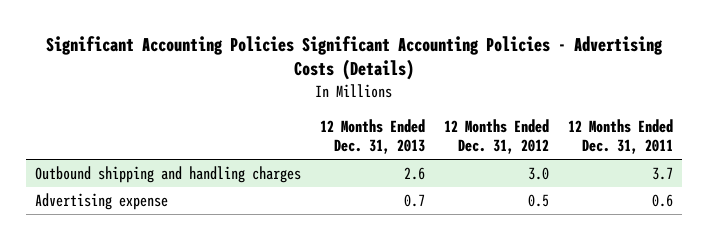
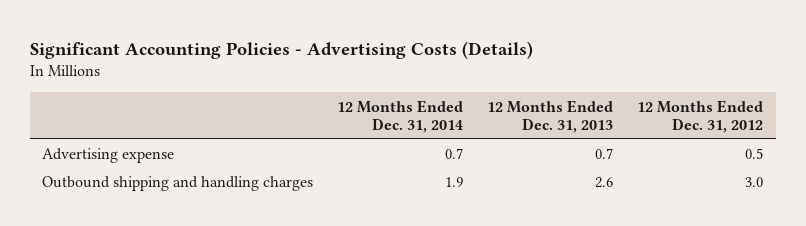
- Significant Accounting Policies Significant Accounting Policies - Advertising Costs (Details)
+ Significant Accounting Policies - Advertising Costs (Details)
- | 12 Months Ended Dec. 31, 2013 | 12 Months Ended Dec. 31, 2012 | 12 Months Ended Dec. 31, 2011
+ | 12 Months Ended Dec. 31, 2014 | 12 Months Ended Dec. 31, 2013 | 12 Months Ended Dec. 31, 2012
moved down: Outbound shipping and handling charges | 1.9 | 2.6 | 3.0

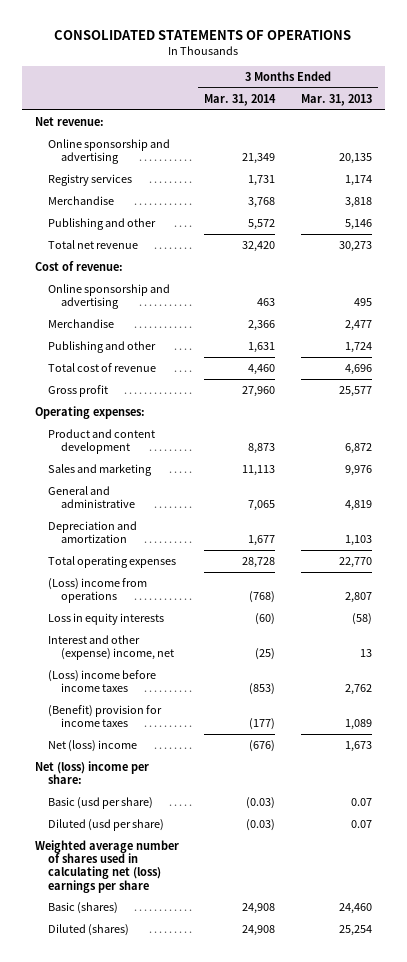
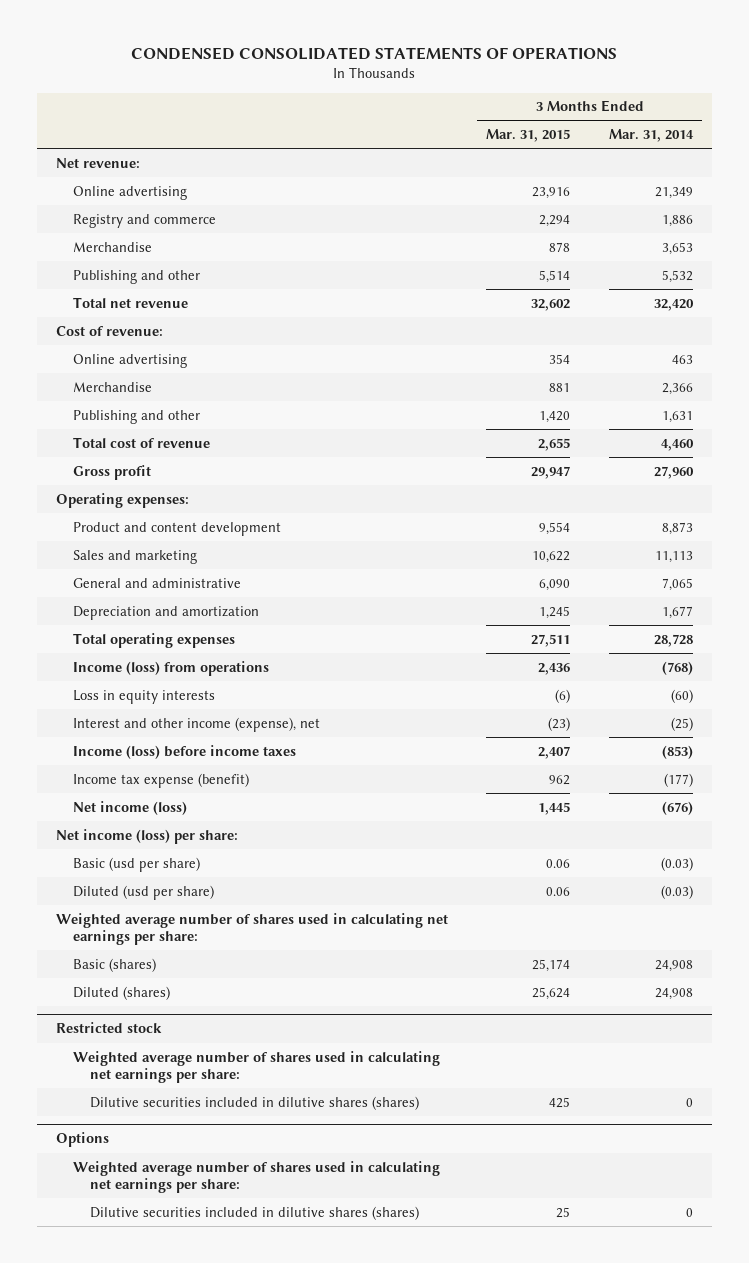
- CONSOLIDATED STATEMENTS OF OPERATIONS
+ CONDENSED CONSOLIDATED STATEMENTS OF OPERATIONS
- | 3 Months Ended Mar. 31, 2014 | 3 Months Ended Mar. 31, 2013
+ | 3 Months Ended Mar. 31, 2015 | 3 Months Ended Mar. 31, 2014
- Online sponsorship and advertising | 21,349 | 20,135
- Registry services | 1,731 | 1,174
- Merchandise | 3,768 | 3,818
- Publishing and other | 5,572 | 5,146
+ Online advertising | 23,916 | 21,349
+ Registry and commerce | 2,294 | 1,886
+ Merchandise | 878 | 3,653
+ Publishing and other | 5,514 | 5,532
- Online sponsorship and advertising | 463 | 495
+ Online advertising | 354 | 463
- (Loss) income from operations | (768) | 2,807
+ Income (loss) from operations | 2,436 | (768)
- Interest and other (expense) income, net | (25) | 13
- (Loss) income before income taxes | (853) | 2,762
- (Benefit) provision for income taxes | (177) | 1,089
- Net (loss) income | (676) | 1,673
- Net (loss) income per share:
+ Interest and other income (expense), net | (23) | (25)
+ Income (loss) before income taxes | 2,407 | (853)
+ Income tax expense (benefit) | 962 | (177)
+ Net income (loss) | 1,445 | (676)
+ Net income (loss) per share:
- Weighted average number of shares used in calculating net (loss) earnings per share
+ Weighted average number of shares used in calculating net earnings per share:
+ Restricted stock
+ Weighted average number of shares used in calculating net earnings per share:
+ Dilutive securities included in dilutive shares (shares) | 425 | 0
+ Options
+ Weighted average number of shares used in calculating net earnings per share:
+ Dilutive securities included in dilutive shares (shares) | 25 | 0

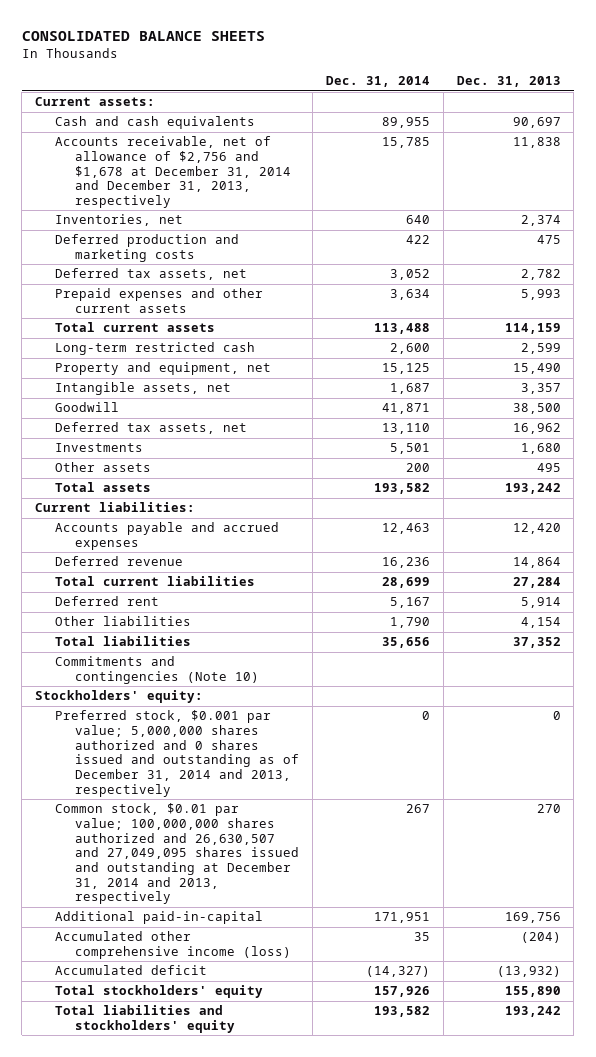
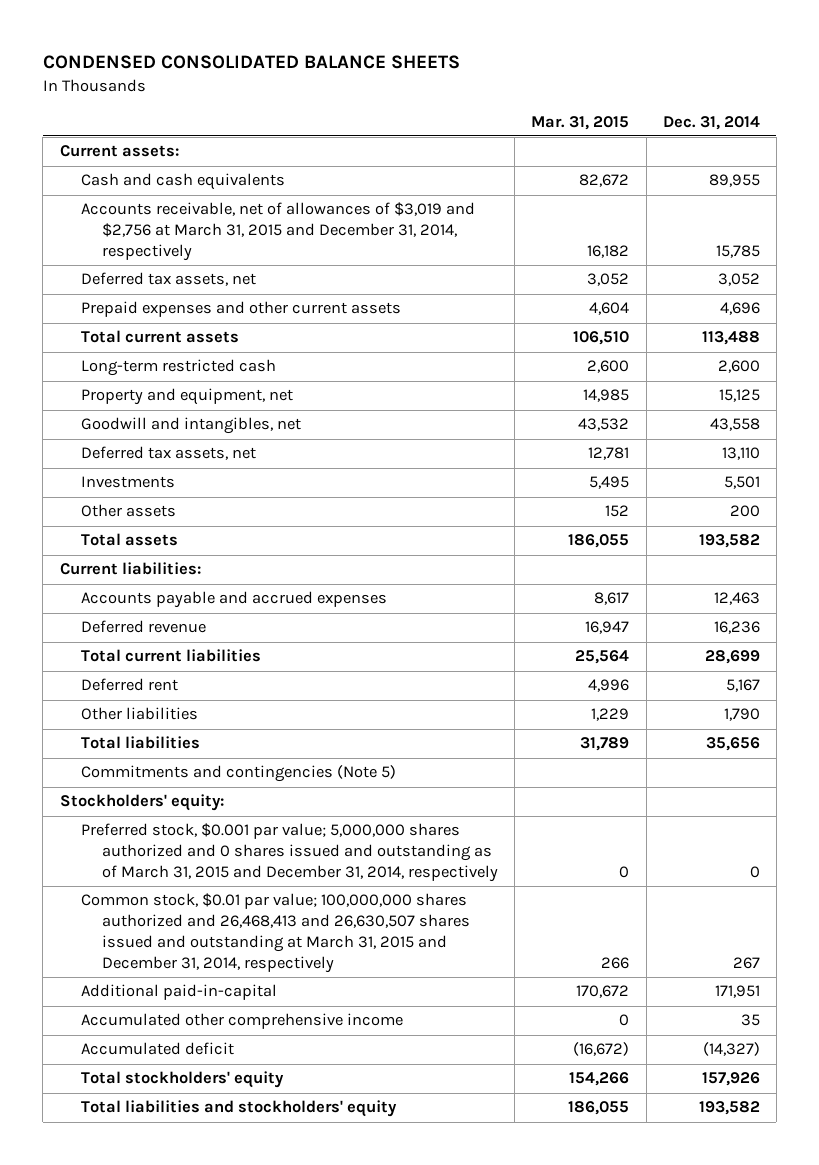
- CONSOLIDATED BALANCE SHEETS
+ CONDENSED CONSOLIDATED BALANCE SHEETS
- | Dec. 31, 2014 | Dec. 31, 2013
+ | Mar. 31, 2015 | Dec. 31, 2014
- Accounts receivable, net of allowance of $2,756 and $1,678 at December 31, 2014 and December 31, 2013, respectively | 15,785 | 11,838
- Inventories, net | 640 | 2,374
- Deferred production and marketing costs | 422 | 475
+ Accounts receivable, net of allowances of $3,019 and $2,756 at March 31, 2015 and December 31, 2014, respectively | 16,182 | 15,785
- Prepaid expenses and other current assets | 3,634 | 5,993
+ Prepaid expenses and other current assets | 4,604 | 4,696
- Intangible assets, net | 1,687 | 3,357
- Goodwill | 41,871 | 38,500
+ Goodwill and intangibles, net | 43,532 | 43,558
- Commitments and contingencies (Note 10)
+ Commitments and contingencies (Note 5)
- Preferred stock, $0.001 par value; 5,000,000 shares authorized and 0 shares issued and outstanding as of December 31, 2014 and 2013, respectively | 0 | 0
- Common stock, $0.01 par value; 100,000,000 shares authorized and 26,630,507 and 27,049,095 shares issued and outstanding at December 31, 2014 and 2013, respectively | 267 | 270
+ Preferred stock, $0.001 par value; 5,000,000 shares authorized and 0 shares issued and outstanding as of March 31, 2015 and December 31, 2014, respectively | 0 | 0
+ Common stock, $0.01 par value; 100,000,000 shares authorized and 26,468,413 and 26,630,507 shares issued and outstanding at March 31, 2015 and December 31, 2014, respectively | 266 | 267
- Accumulated other comprehensive income (loss) | 35 | (204)
+ Accumulated other comprehensive income | 0 | 35

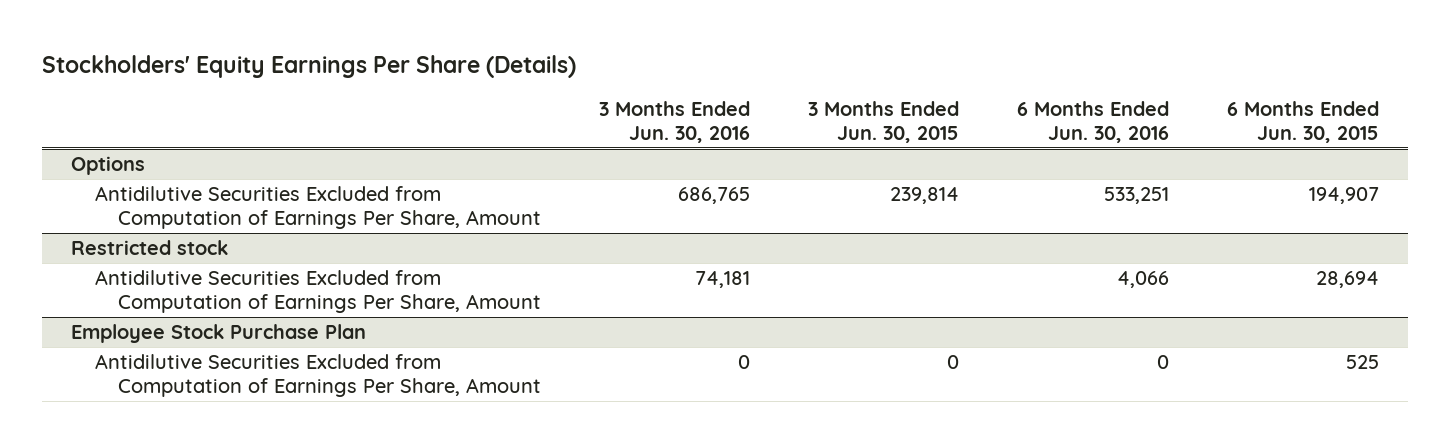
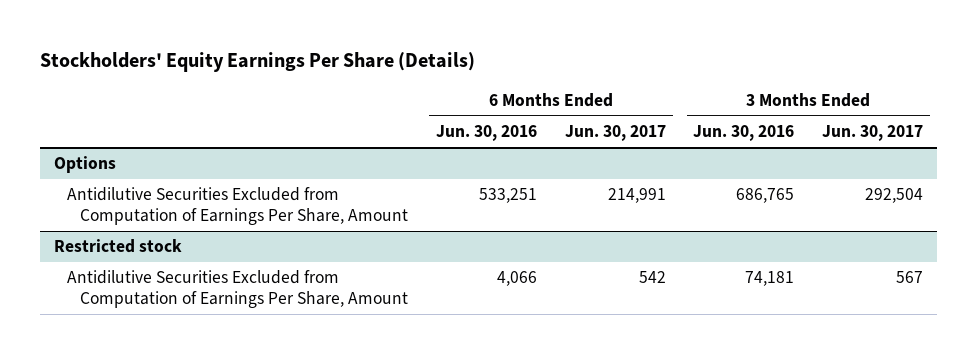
- | 3 Months Ended Jun. 30, 2016 | 3 Months Ended Jun. 30, 2015 | 6 Months Ended Jun. 30, 2016 | 6 Months Ended Jun. 30, 2015
+ | 6 Months Ended Jun. 30, 2016 | 6 Months Ended Jun. 30, 2017 | 3 Months Ended Jun. 30, 2016 | 3 Months Ended Jun. 30, 2017
- Employee Stock Purchase Plan
- Antidilutive Securities Excluded from Computation of Earnings Per Share, Amount | 0 | 0 | 0 | 525

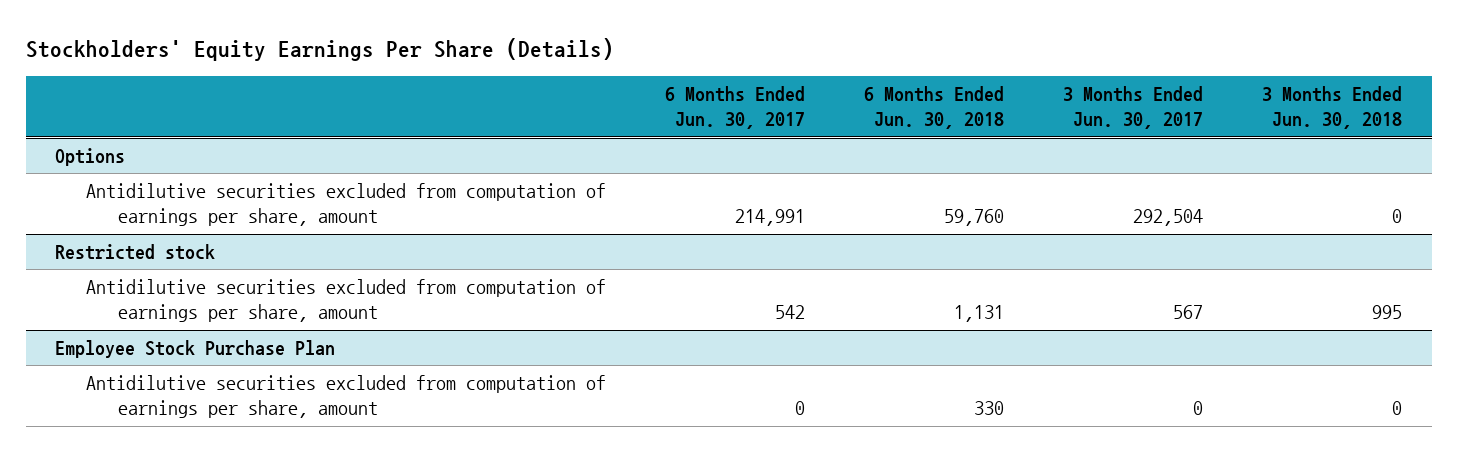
- | 6 Months Ended Jun. 30, 2016 | 6 Months Ended Jun. 30, 2017 | 3 Months Ended Jun. 30, 2016 | 3 Months Ended Jun. 30, 2017
+ | 6 Months Ended Jun. 30, 2017 | 6 Months Ended Jun. 30, 2018 | 3 Months Ended Jun. 30, 2017 | 3 Months Ended Jun. 30, 2018
@ Options
- Antidilutive Securities Excluded from Computation of Earnings Per Share, Amount | 533,251 | 214,991 | 686,765 | 292,504
+ Antidilutive securities excluded from computation of earnings per share, amount | 214,991 | 59,760 | 292,504 | 0
@ Restricted stock
- Antidilutive Securities Excluded from Computation of Earnings Per Share, Amount | 4,066 | 542 | 74,181 | 567
+ Antidilutive securities excluded from computation of earnings per share, amount | 542 | 1,131 | 567 | 995
+ Employee Stock Purchase Plan
+ Antidilutive securities excluded from computation of earnings per share, amount | 0 | 330 | 0 | 0

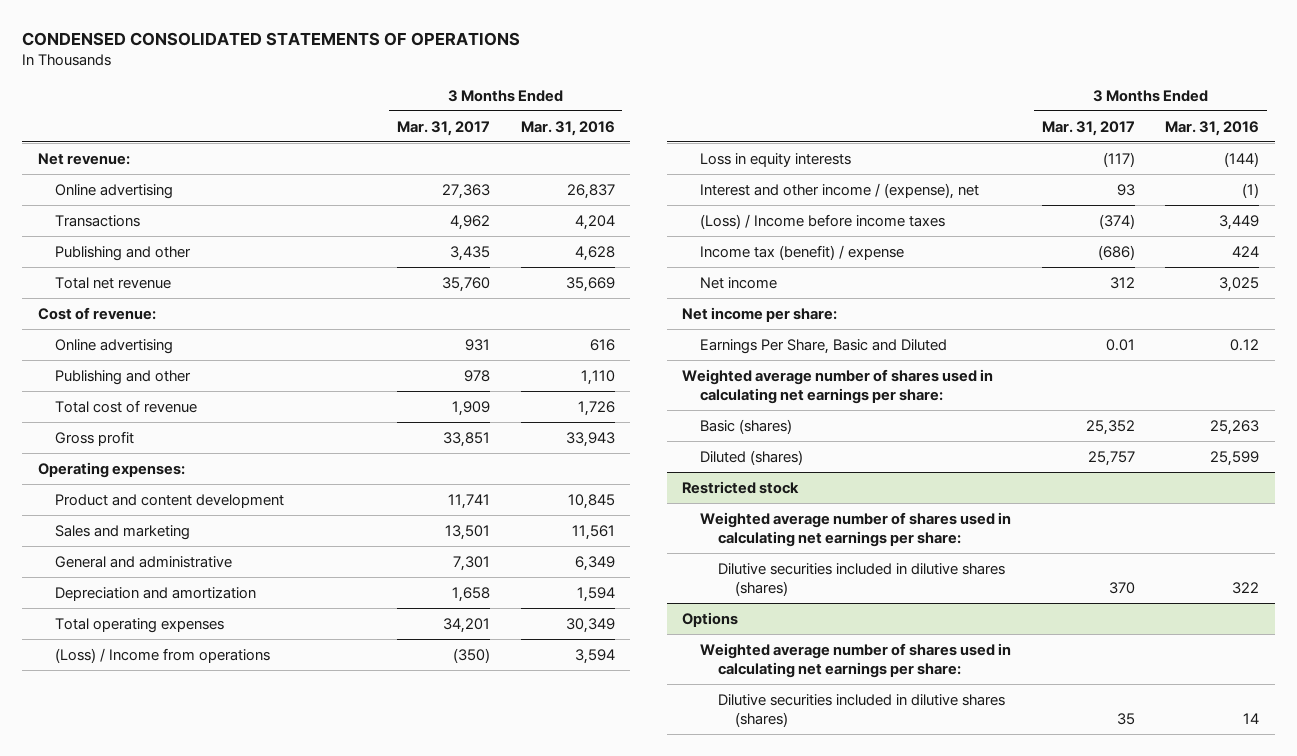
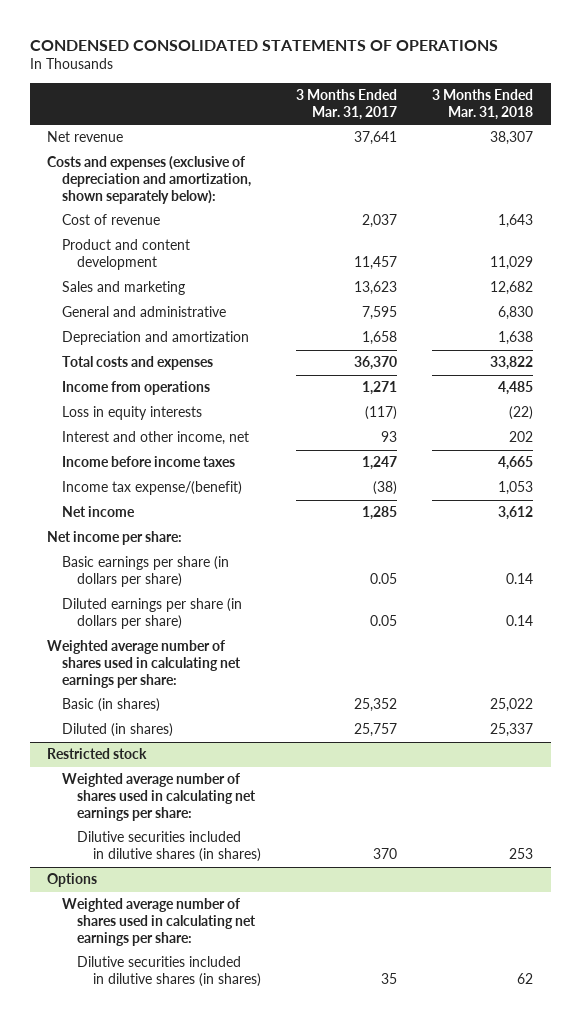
- | 3 Months Ended Mar. 31, 2017 | 3 Months Ended Mar. 31, 2016
+ | 3 Months Ended Mar. 31, 2017 | 3 Months Ended Mar. 31, 2018
- Net revenue:
- Online advertising | 27,363 | 26,837
- Transactions | 4,962 | 4,204
- Publishing and other | 3,435 | 4,628
- Total net revenue | 35,760 | 35,669
- Cost of revenue:
- Online advertising | 931 | 616
- Publishing and other | 978 | 1,110
- Total cost of revenue | 1,909 | 1,726
- Gross profit | 33,851 | 33,943
- Operating expenses:
- Product and content development | 11,741 | 10,845
- Sales and marketing | 13,501 | 11,561
- General and administrative | 7,301 | 6,349
+ Net revenue | 37,641 | 38,307
+ Costs and expenses (exclusive of depreciation and amortization, shown separately below):
+ Cost of revenue | 2,037 | 1,643
+ Product and content development | 11,457 | 11,029
+ Sales and marketing | 13,623 | 12,682
+ General and administrative | 7,595 | 6,830
- Total operating expenses | 34,201 | 30,349
- (Loss) / Income from operations | (350) | 3,594
+ Total costs and expenses | 36,370 | 33,822
+ Income from operations | 1,271 | 4,485
- Interest and other income / (expense), net | 93 | (1)
- (Loss) / Income before income taxes | (374) | 3,449
- Income tax (benefit) / expense | (686) | 424
- Net income | 312 | 3,025
+ Interest and other income, net | 93 | 202
+ Income before income taxes | 1,247 | 4,665
+ Income tax expense/(benefit) | (38) | 1,053
+ Net income | 1,285 | 3,612
- Earnings Per Share, Basic and Diluted | 0.01 | 0.12
+ Basic earnings per share (in dollars per share) | 0.05 | 0.14
+ Diluted earnings per share (in dollars per share) | 0.05 | 0.14
- Basic (shares) | 25,352 | 25,263
- Diluted (shares) | 25,757 | 25,599
+ Basic (in shares) | 25,352 | 25,022
+ Diluted (in shares) | 25,757 | 25,337
@ Restricted stock
- Dilutive securities included in dilutive shares (shares) | 370 | 322
+ Dilutive securities included in dilutive shares (in shares) | 370 | 253
@ Options
- Dilutive securities included in dilutive shares (shares) | 35 | 14
+ Dilutive securities included in dilutive shares (in shares) | 35 | 62

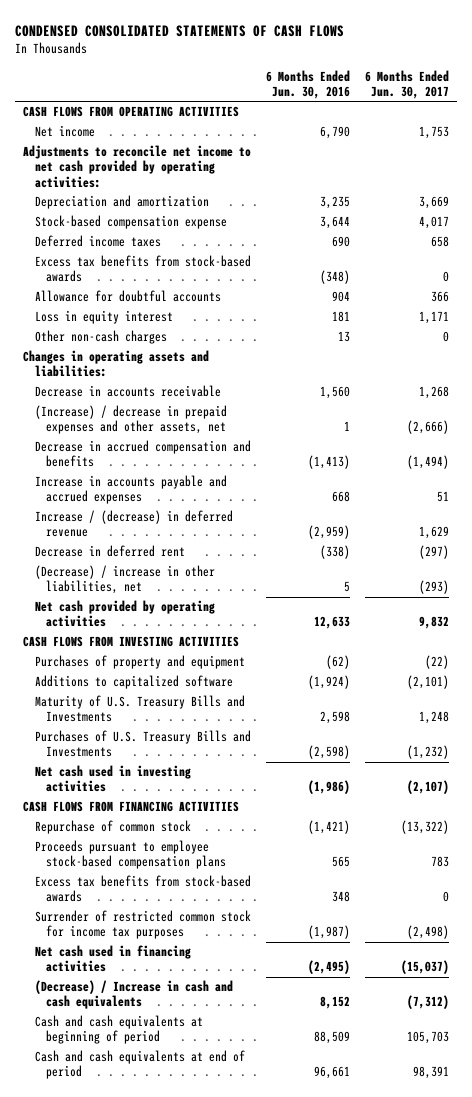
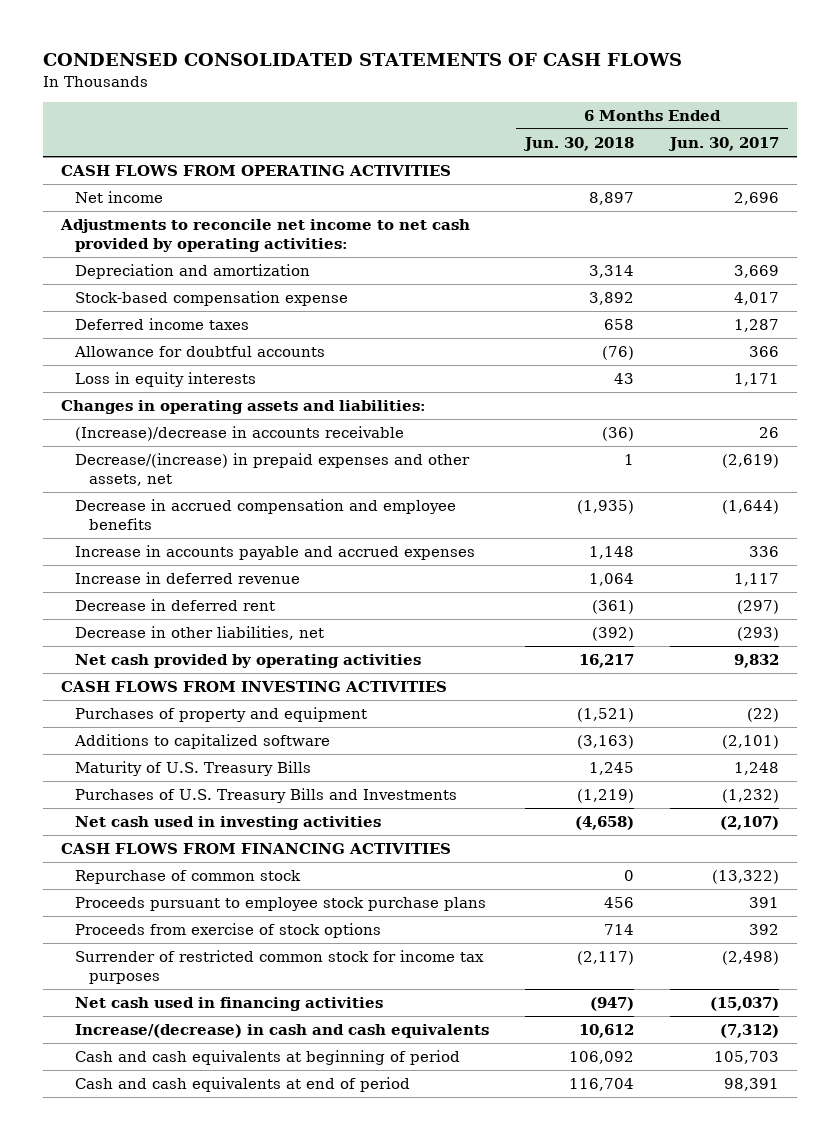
- | 6 Months Ended Jun. 30, 2016 | 6 Months Ended Jun. 30, 2017
+ | 6 Months Ended Jun. 30, 2018 | 6 Months Ended Jun. 30, 2017
- Net income | 6,790 | 1,753
+ Net income | 8,897 | 2,696
- Deferred income taxes | 690 | 658
- Excess tax benefits from stock-based awards | (348) | 0
+ Deferred income taxes | 658 | 1,287
- Loss in equity interest | 181 | 1,171
- Other non-cash charges | 13 | 0
+ Loss in equity interests | 43 | 1,171
- Decrease in accounts receivable | 1,560 | 1,268
- (Increase) / decrease in prepaid expenses and other assets, net | 1 | (2,666)
- Decrease in accrued compensation and benefits | (1,413) | (1,494)
- Increase in accounts payable and accrued expenses | 668 | 51
- Increase / (decrease) in deferred revenue | (2,959) | 1,629
+ (Increase)/decrease in accounts receivable | (36) | 26
+ Decrease/(increase) in prepaid expenses and other assets, net | 1 | (2,619)
+ Decrease in accrued compensation and employee benefits | (1,935) | (1,644)
+ Increase in accounts payable and accrued expenses | 1,148 | 336
+ Increase in deferred revenue | 1,064 | 1,117
- (Decrease) / increase in other liabilities, net | 5 | (293)
+ Decrease in other liabilities, net | (392) | (293)
- Maturity of U.S. Treasury Bills and Investments | 2,598 | 1,248
+ Maturity of U.S. Treasury Bills | 1,245 | 1,248
- Proceeds pursuant to employee stock-based compensation plans | 565 | 783
- Excess tax benefits from stock-based awards | 348 | 0
+ Proceeds pursuant to employee stock purchase plans | 456 | 391
+ Proceeds from exercise of stock options | 714 | 392
- (Decrease) / Increase in cash and cash equivalents | 8,152 | (7,312)
+ Increase/(decrease) in cash and cash equivalents | 10,612 | (7,312)

